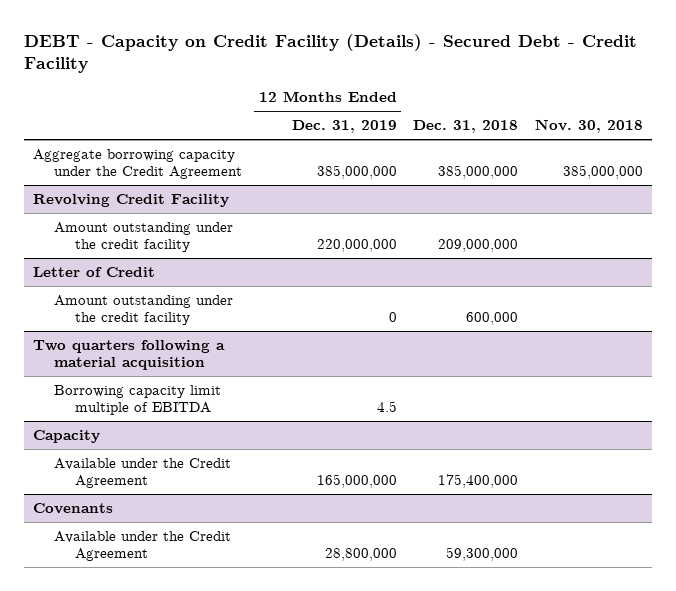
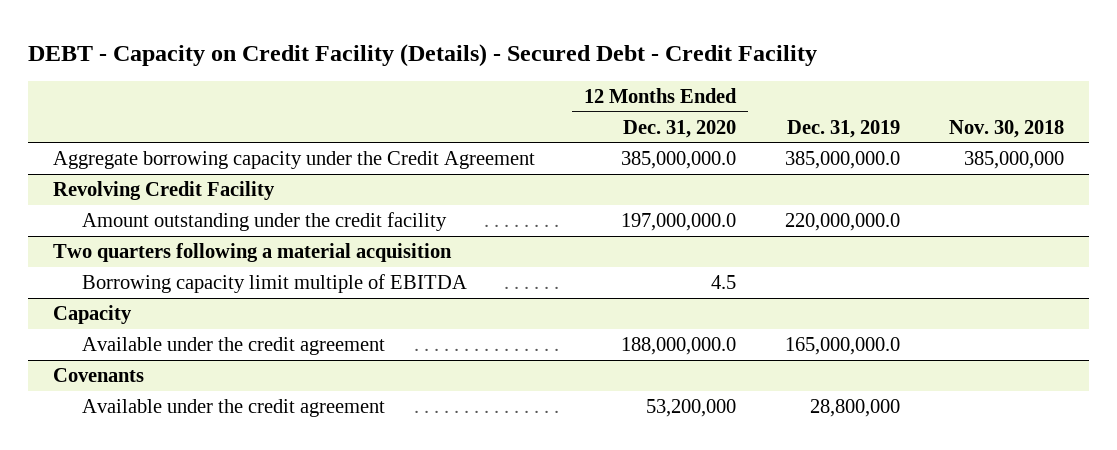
- | 12 Months Ended Dec. 31, 2019 | Dec. 31, 2018 | Nov. 30, 2018
+ | 12 Months Ended Dec. 31, 2020 | Dec. 31, 2019 | Nov. 30, 2018
- Letter of Credit
- Amount outstanding under the credit facility | 0 | 600,000 |
@ Capacity
- Available under the Credit Agreement | 165,000,000 | 175,400,000 |
+ Available under the credit agreement | 188,000,000.0 | 165,000,000.0 |
@ Covenants
- Available under the Credit Agreement | 28,800,000 | 59,300,000 |
+ Available under the credit agreement | 53,200,000 | 28,800,000 |

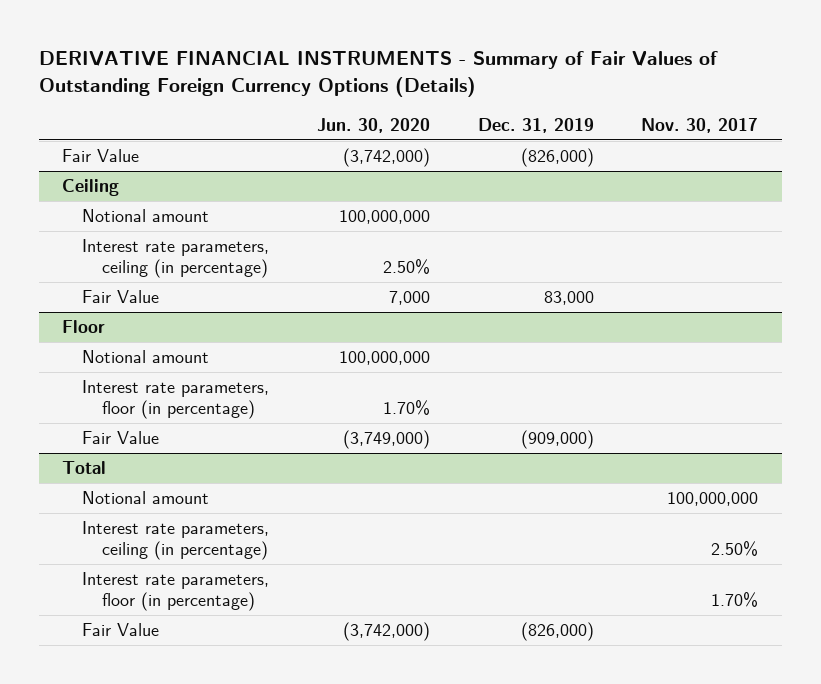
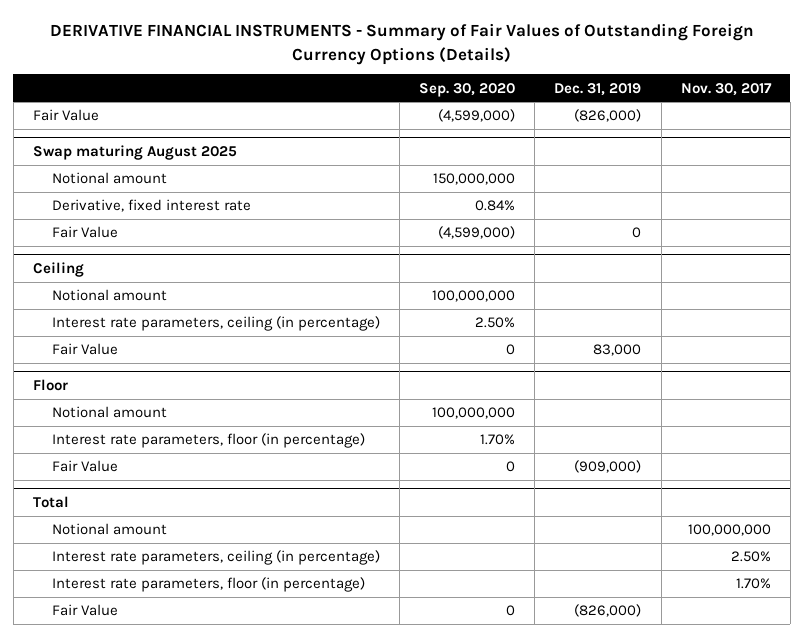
- | Jun. 30, 2020 | Dec. 31, 2019 | Nov. 30, 2017
+ | Sep. 30, 2020 | Dec. 31, 2019 | Nov. 30, 2017
+ Swap maturing August 2025
+ Notional amount | 150,000,000 | |
+ Derivative, fixed interest rate | 0.84% | |
+ Fair Value | (4,599,000) | 0 |

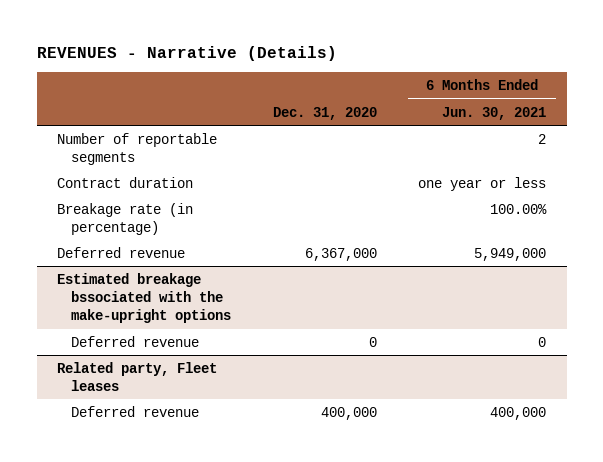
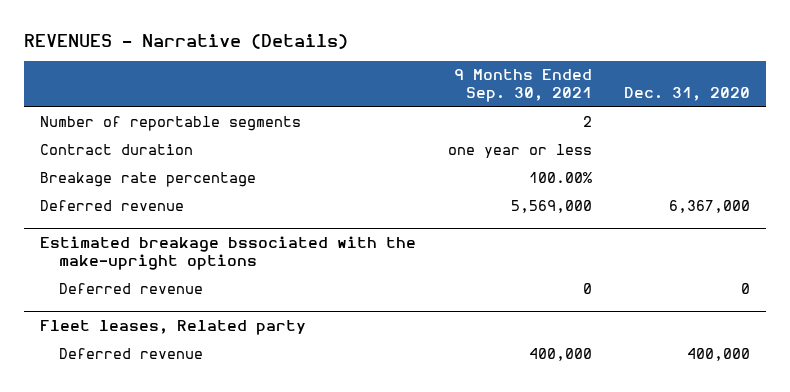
- | Dec. 31, 2020 | 6 Months Ended Jun. 30, 2021
+ | 9 Months Ended Sep. 30, 2021 | Dec. 31, 2020
- Breakage rate (in percentage) | | 100.00%
+ Breakage rate percentage | 100.00% |
- Related party, Fleet leases
+ Fleet leases, Related party

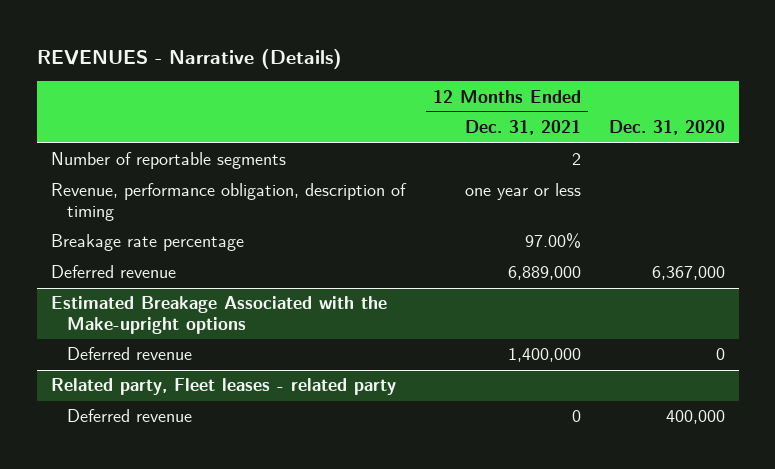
- | 9 Months Ended Sep. 30, 2021 | Dec. 31, 2020
+ | 12 Months Ended Dec. 31, 2021 | Dec. 31, 2020
- Contract duration | one year or less |
+ Revenue, performance obligation, description of timing | one year or less |
- Estimated breakage bssociated with the make-upright options
+ Estimated Breakage Associated with the Make-upright options
- Fleet leases, Related party
+ Related party, Fleet leases - related party

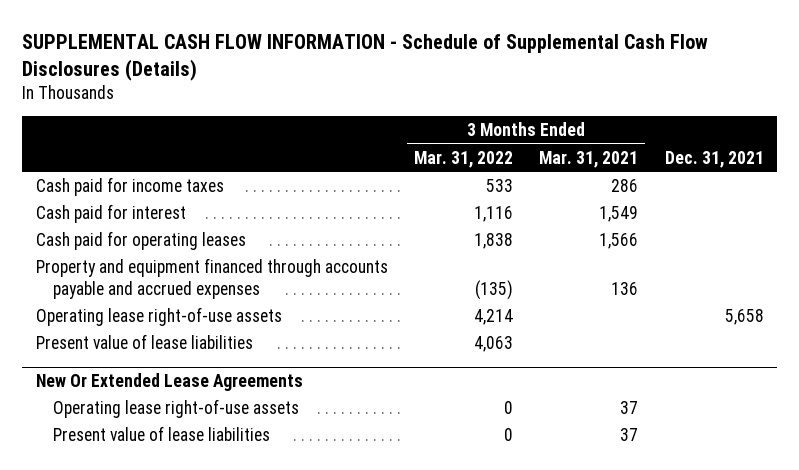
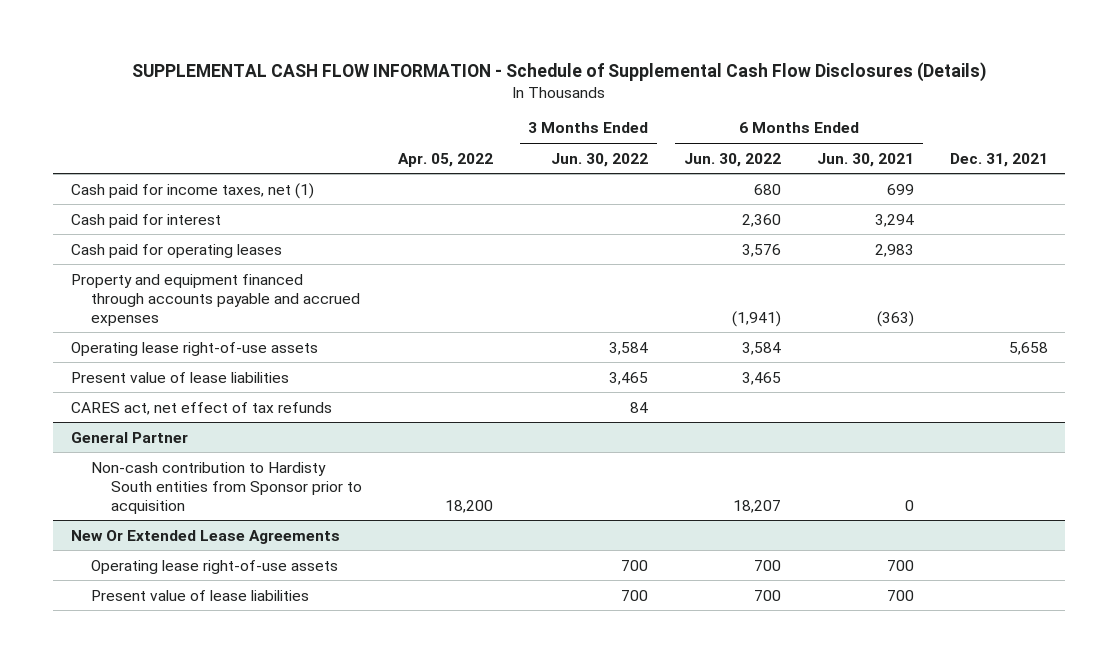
- | 3 Months Ended Mar. 31, 2022 | 3 Months Ended Mar. 31, 2021 | Dec. 31, 2021
+ | Apr. 05, 2022 | 3 Months Ended Jun. 30, 2022 | 6 Months Ended Jun. 30, 2022 | 6 Months Ended Jun. 30, 2021 | Dec. 31, 2021
- Cash paid for income taxes | 533 | 286 |
+ Cash paid for income taxes, net (1) | | | 680 | 699 |
+ CARES act, net effect of tax refunds | | 84 | | |
+ General Partner
+ Non-cash contribution to Hardisty South entities from Sponsor prior to acquisition | 18,200 | | 18,207 | 0 |

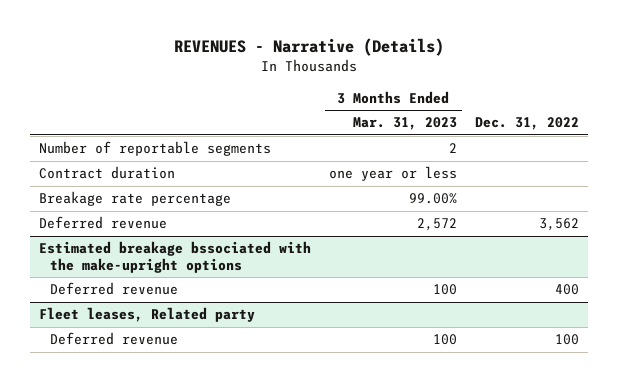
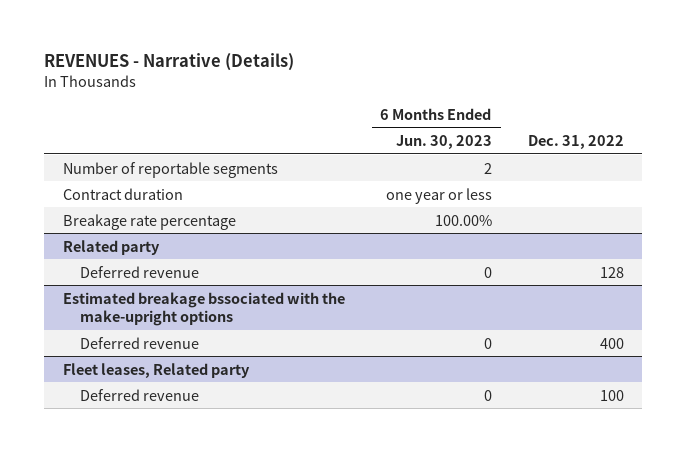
- | 3 Months Ended Mar. 31, 2023 | Dec. 31, 2022
+ | 6 Months Ended Jun. 30, 2023 | Dec. 31, 2022
- Deferred revenue | 2,572 | 3,562
+ Related party
+ Deferred revenue | 0 | 128

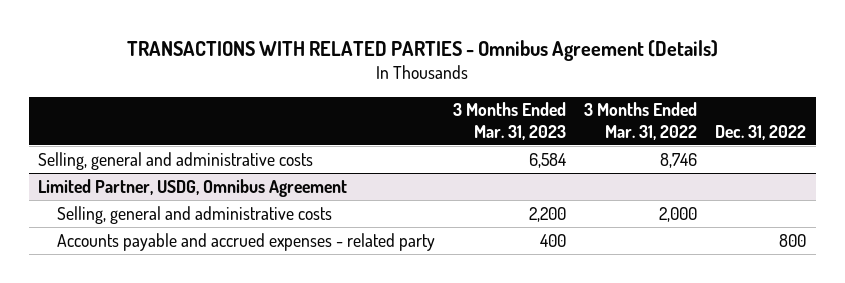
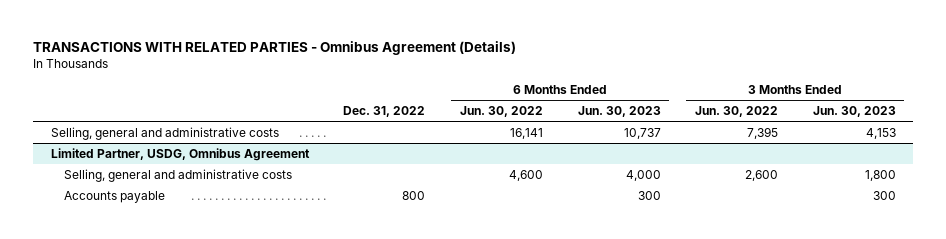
- | 3 Months Ended Mar. 31, 2023 | 3 Months Ended Mar. 31, 2022 | Dec. 31, 2022
+ | Dec. 31, 2022 | 6 Months Ended Jun. 30, 2022 | 6 Months Ended Jun. 30, 2023 | 3 Months Ended Jun. 30, 2022 | 3 Months Ended Jun. 30, 2023
@ Limited Partner, USDG, Omnibus Agreement
- Accounts payable and accrued expenses - related party | 400 | | 800
+ Accounts payable | 800 | | 300 | | 300

